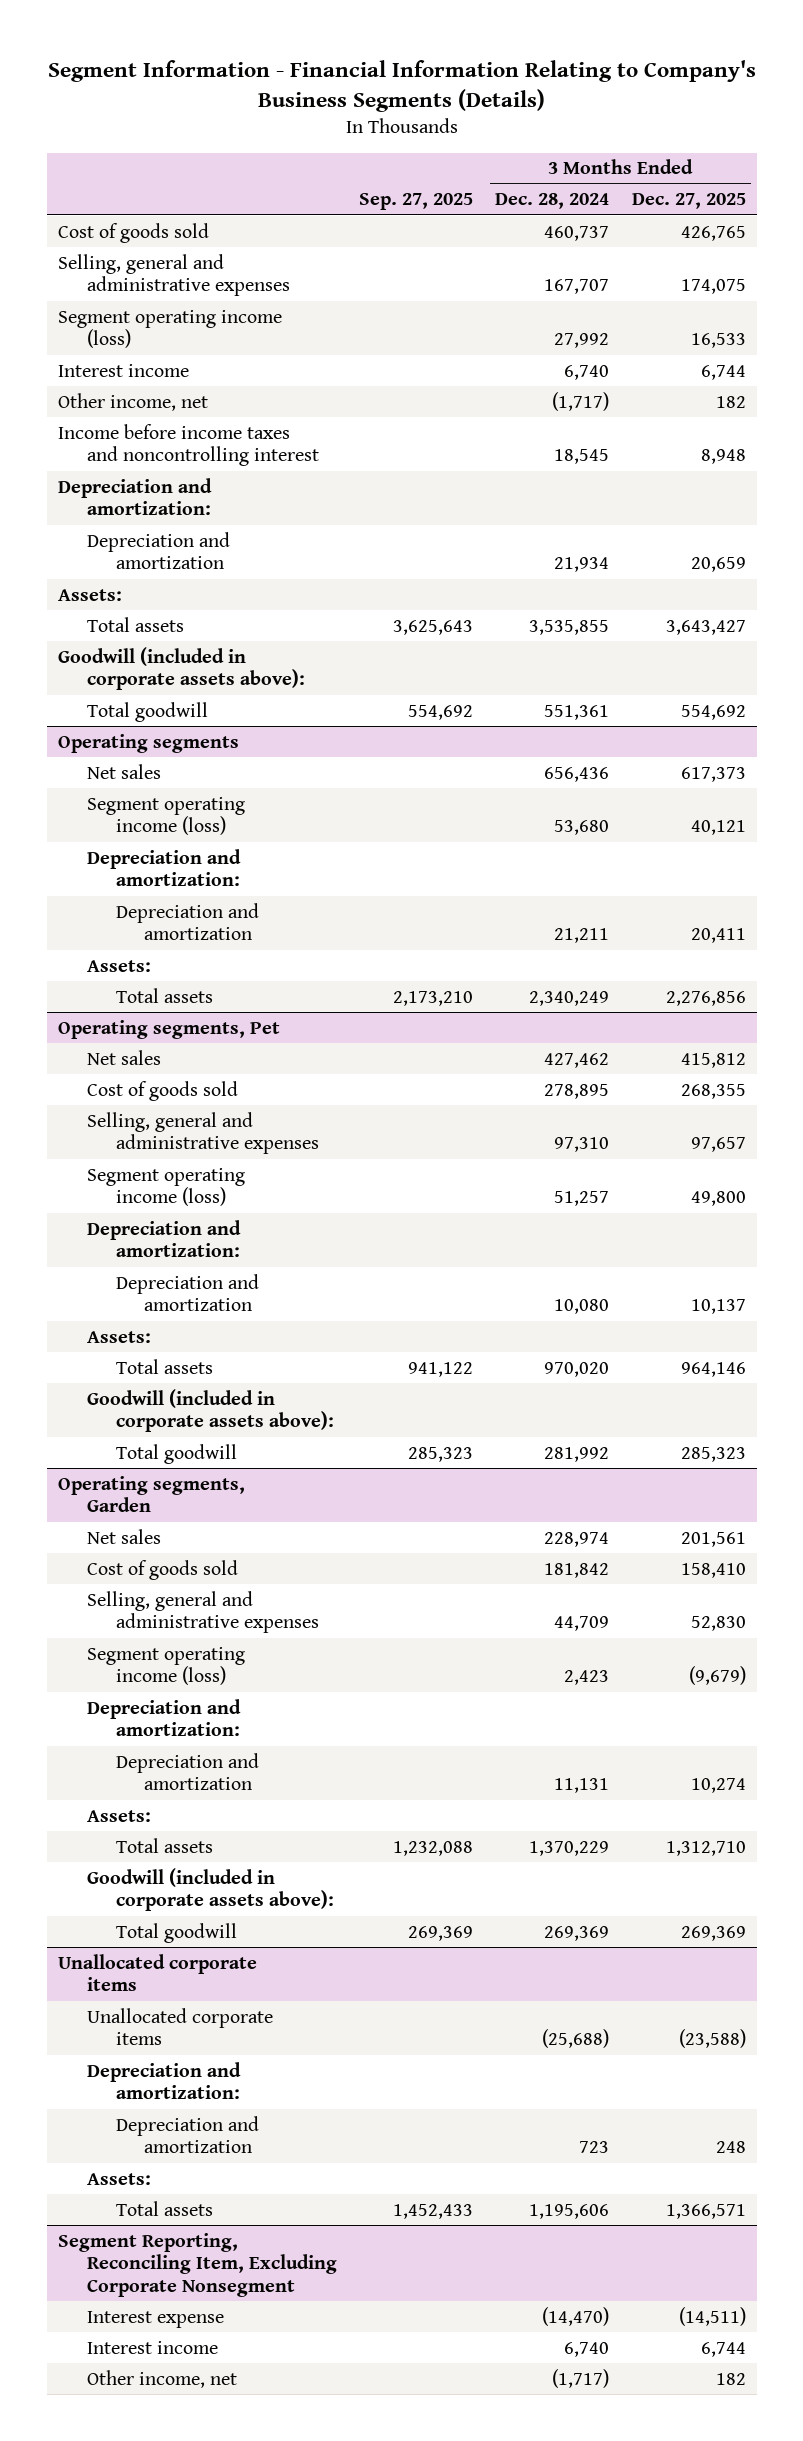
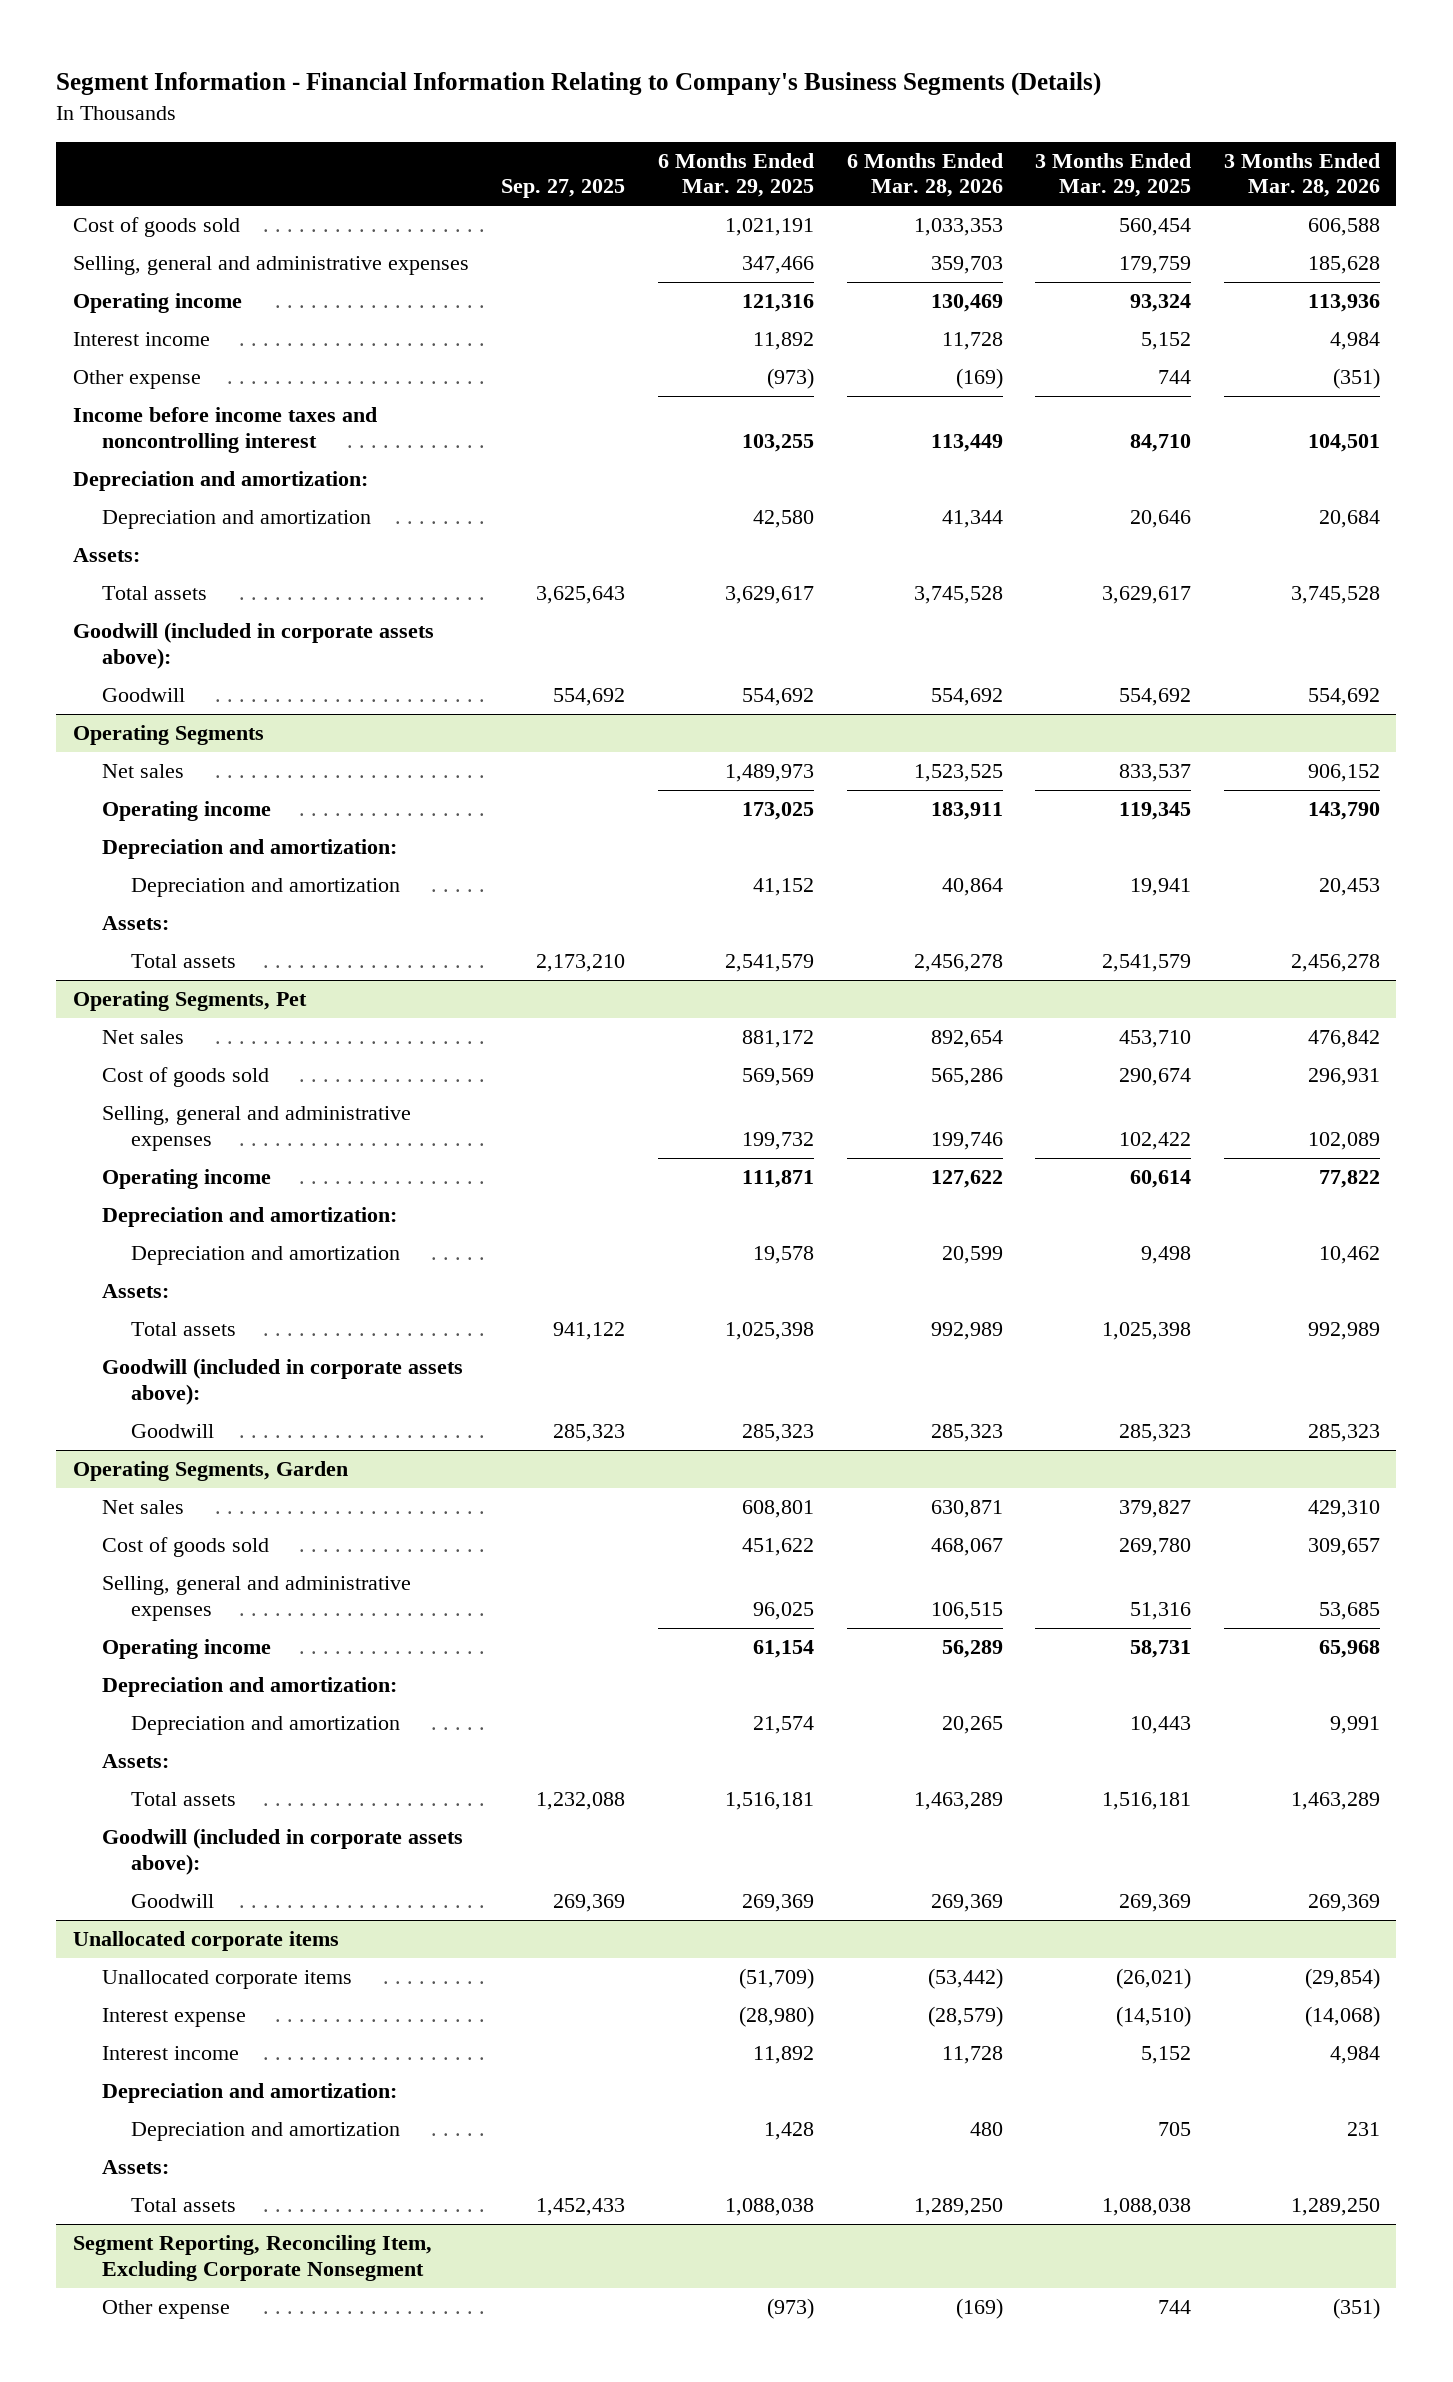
- | Sep. 27, 2025 | 3 Months Ended Dec. 28, 2024 | 3 Months Ended Dec. 27, 2025
+ | Sep. 27, 2025 | 6 Months Ended Mar. 29, 2025 | 6 Months Ended Mar. 28, 2026 | 3 Months Ended Mar. 29, 2025 | 3 Months Ended Mar. 28, 2026
- Segment operating income (loss) | | 27,992 | 16,533
+ Operating income | | 121,316 | 130,469 | 93,324 | 113,936
- Other income, net | | (1,717) | 182
+ Other expense | | (973) | (169) | 744 | (351)
- Total goodwill | 554,692 | 551,361 | 554,692
- Operating segments
+ Goodwill | 554,692 | 554,692 | 554,692 | 554,692 | 554,692
+ Operating Segments
- Segment operating income (loss) | | 53,680 | 40,121
+ Operating income | | 173,025 | 183,911 | 119,345 | 143,790
- Operating segments, Pet
+ Operating Segments, Pet
- Segment operating income (loss) | | 51,257 | 49,800
+ Operating income | | 111,871 | 127,622 | 60,614 | 77,822
- Total goodwill | 285,323 | 281,992 | 285,323
- Operating segments, Garden
+ Goodwill | 285,323 | 285,323 | 285,323 | 285,323 | 285,323
+ Operating Segments, Garden
- Segment operating income (loss) | | 2,423 | (9,679)
+ Operating income | | 61,154 | 56,289 | 58,731 | 65,968
- Total goodwill | 269,369 | 269,369 | 269,369
+ Goodwill | 269,369 | 269,369 | 269,369 | 269,369 | 269,369
@ Unallocated corporate items
+ Interest expense | | (28,980) | (28,579) | (14,510) | (14,068)
+ Interest income | | 11,892 | 11,728 | 5,152 | 4,984
@ Segment Reporting, Reconciling Item, Excluding Corporate Nonsegment
- Interest expense | | (14,470) | (14,511)
- Interest income | | 6,740 | 6,744
- Other income, net | | (1,717) | 182
+ Other expense | | (973) | (169) | 744 | (351)

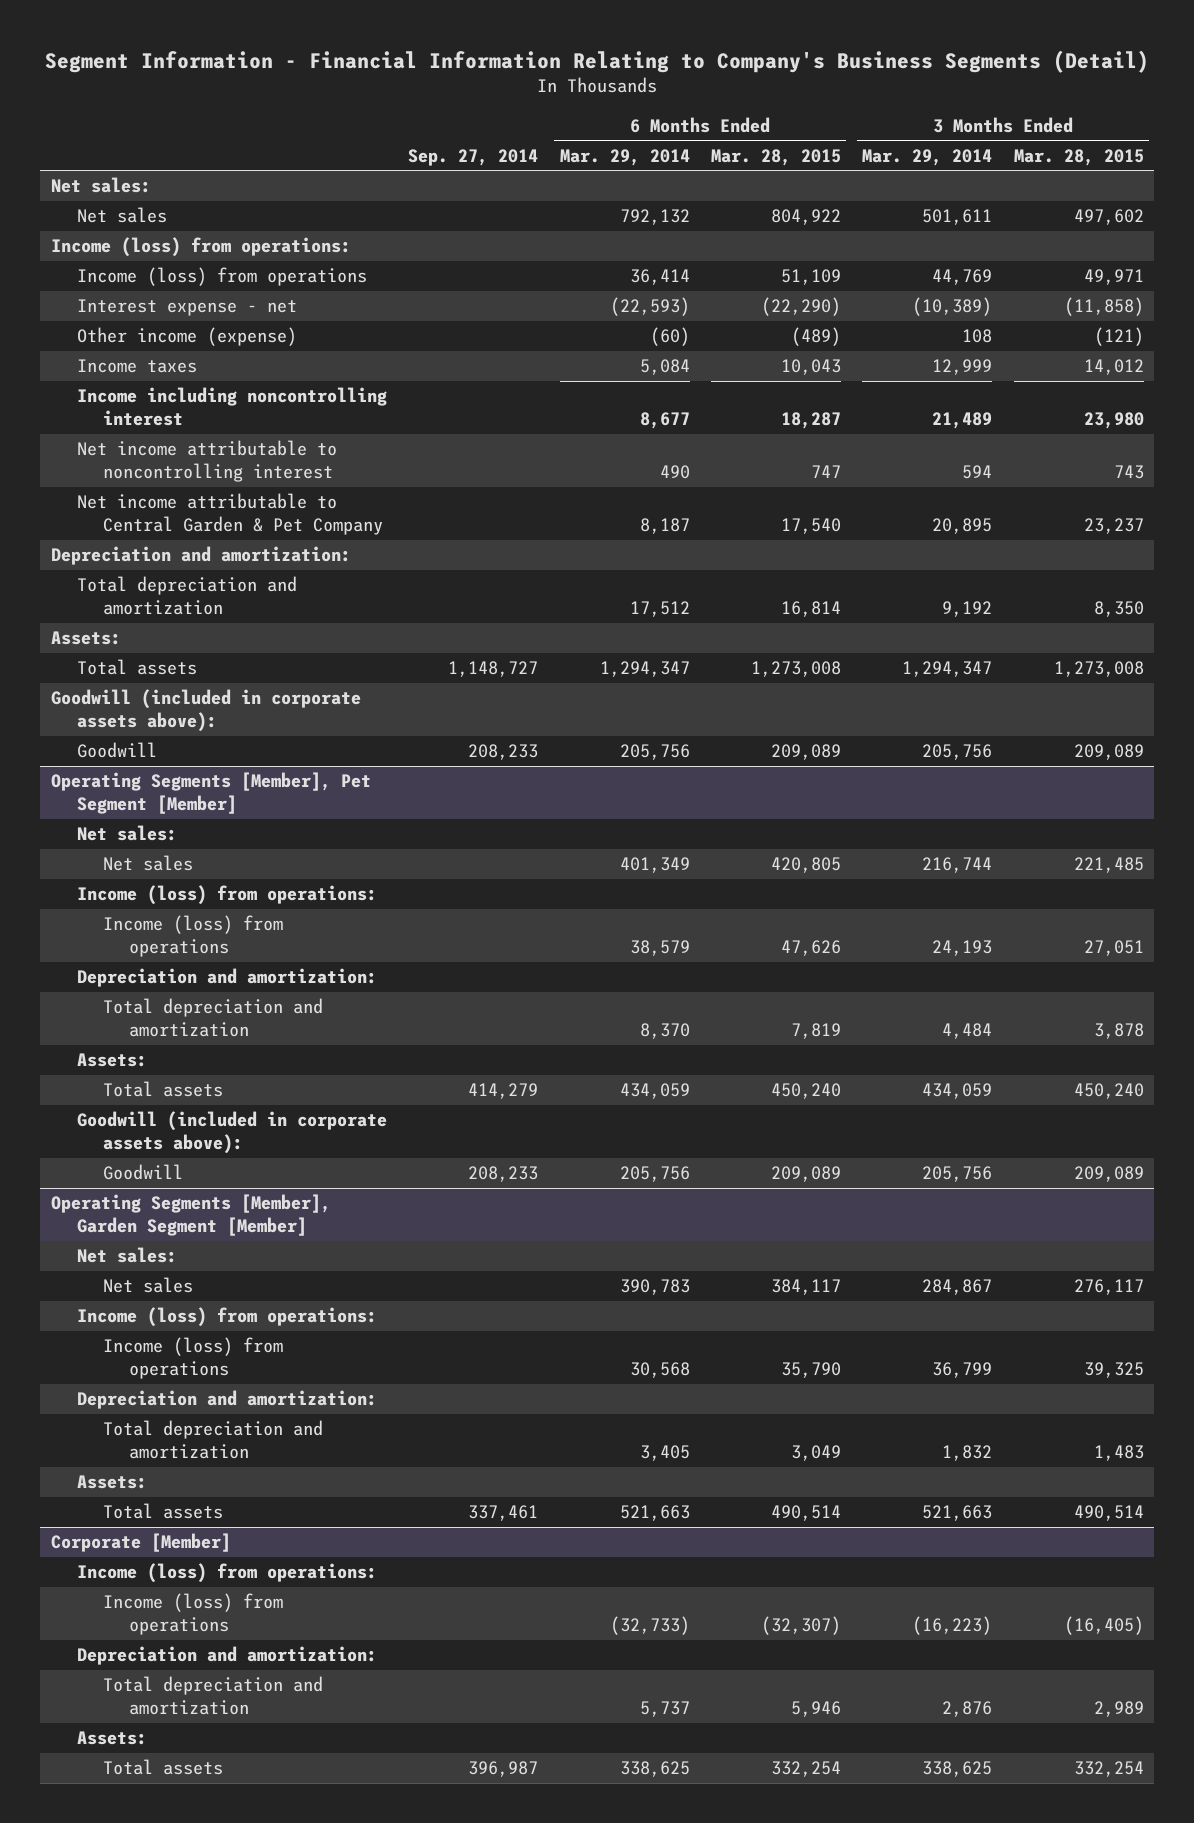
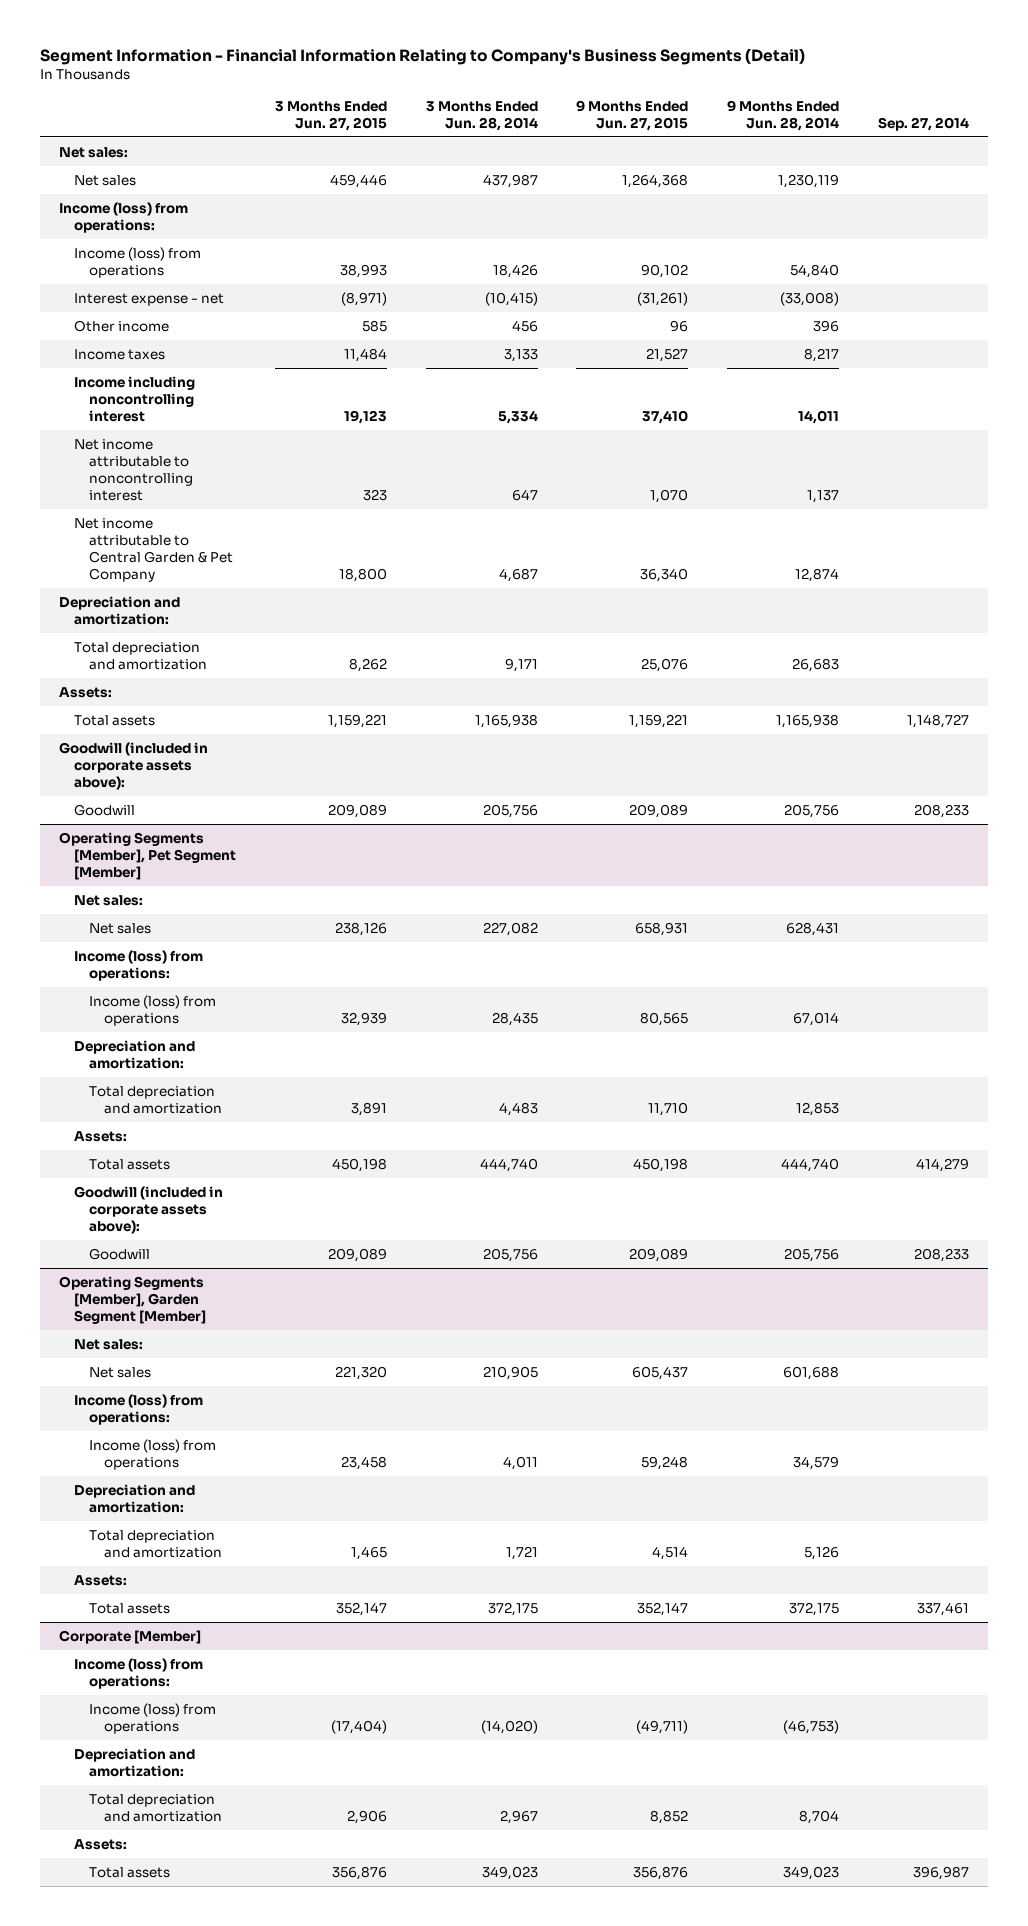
- | Sep. 27, 2014 | 6 Months Ended Mar. 29, 2014 | 6 Months Ended Mar. 28, 2015 | 3 Months Ended Mar. 29, 2014 | 3 Months Ended Mar. 28, 2015
+ | 3 Months Ended Jun. 27, 2015 | 3 Months Ended Jun. 28, 2014 | 9 Months Ended Jun. 27, 2015 | 9 Months Ended Jun. 28, 2014 | Sep. 27, 2014
- Other income (expense) | | (60) | (489) | 108 | (121)
+ Other income | 585 | 456 | 96 | 396 |

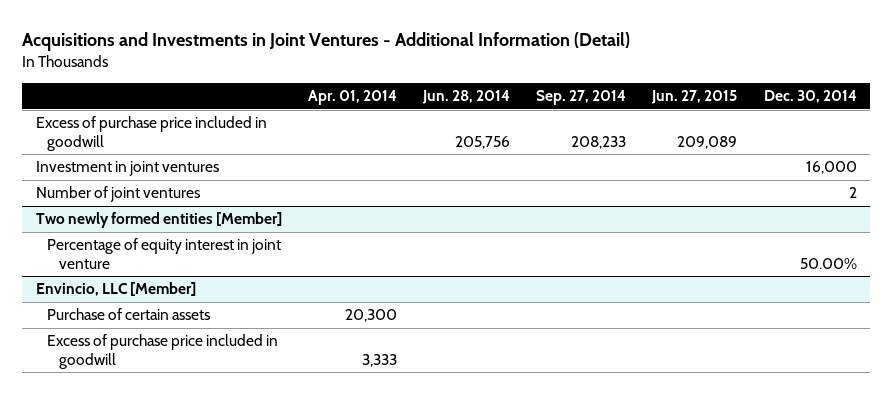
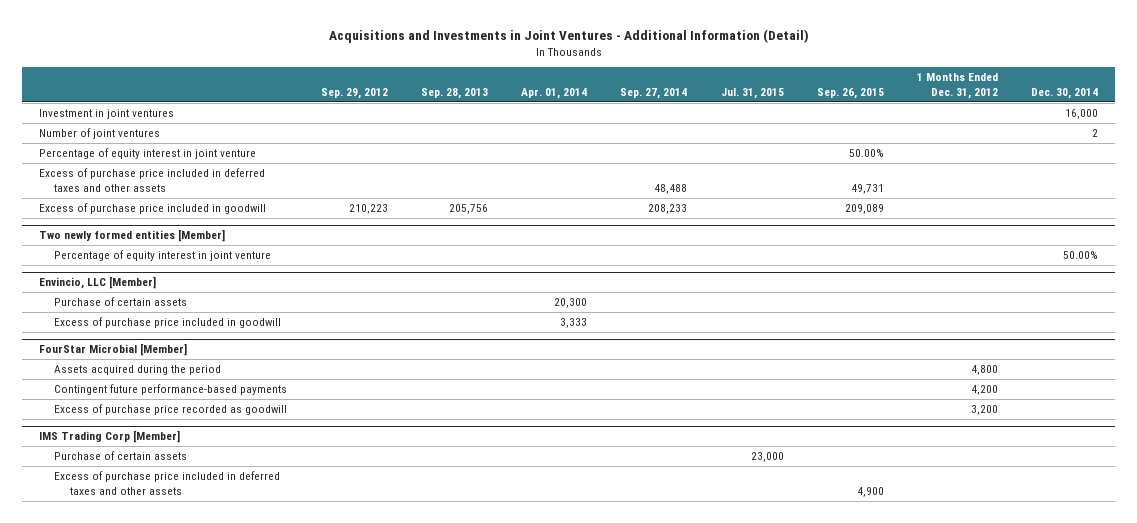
- | Apr. 01, 2014 | Jun. 28, 2014 | Sep. 27, 2014 | Jun. 27, 2015 | Dec. 30, 2014
+ | Sep. 29, 2012 | Sep. 28, 2013 | Apr. 01, 2014 | Sep. 27, 2014 | Jul. 31, 2015 | Sep. 26, 2015 | 1 Months Ended Dec. 31, 2012 | Dec. 30, 2014
+ Percentage of equity interest in joint venture | | | | | | 50.00% | |
+ Excess of purchase price included in deferred taxes and other assets | | | | 48,488 | | 49,731 | |
moved down: Excess of purchase price included in goodwill | 210,223 | 205,756 | | 208,233 | | 209,089 | |
+ FourStar Microbial [Member]
+ Assets acquired during the period | | | | | | | 4,800 |
+ Contingent future performance-based payments | | | | | | | 4,200 |
+ Excess of purchase price recorded as goodwill | | | | | | | 3,200 |
+ IMS Trading Corp [Member]
+ Purchase of certain assets | | | | | 23,000 | | |
+ Excess of purchase price included in deferred taxes and other assets | | | | | | 4,900 | |

